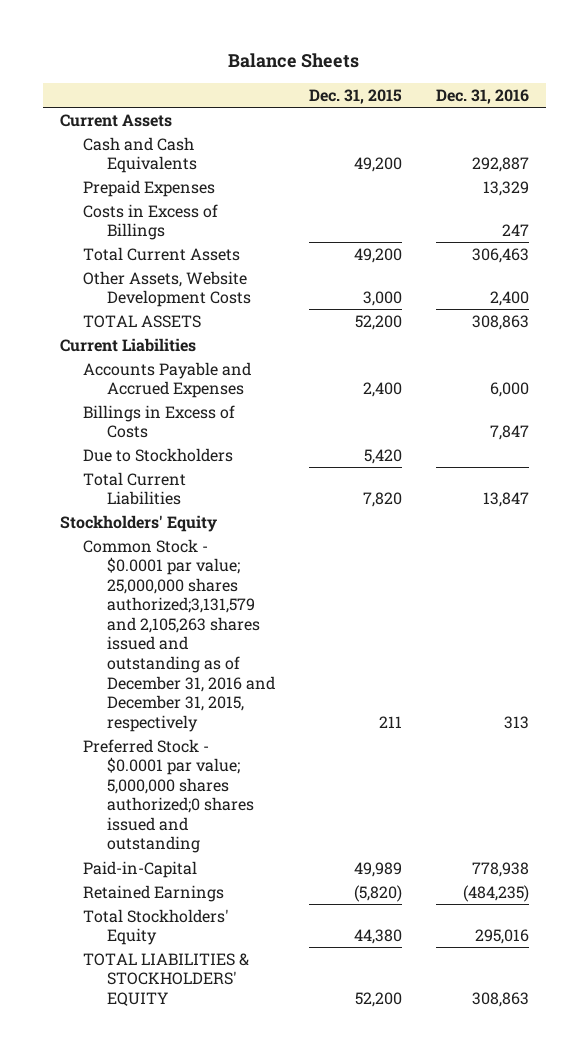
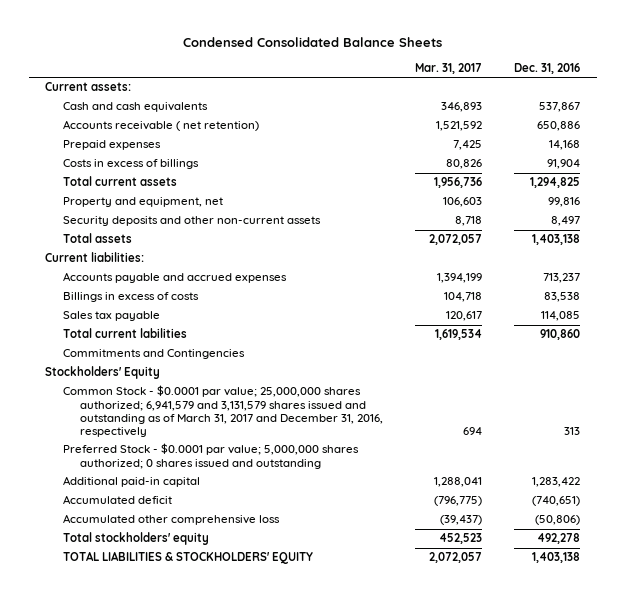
- Balance Sheets
+ Condensed Consolidated Balance Sheets
- | Dec. 31, 2015 | Dec. 31, 2016
+ | Mar. 31, 2017 | Dec. 31, 2016
- Current Assets
- Cash and Cash Equivalents | 49,200 | 292,887
- Prepaid Expenses | | 13,329
- Costs in Excess of Billings | | 247
- Total Current Assets | 49,200 | 306,463
- Other Assets, Website Development Costs | 3,000 | 2,400
- TOTAL ASSETS | 52,200 | 308,863
- Current Liabilities
- Accounts Payable and Accrued Expenses | 2,400 | 6,000
- Billings in Excess of Costs | | 7,847
- Due to Stockholders | 5,420 |
- Total Current Liabilities | 7,820 | 13,847
+ Current assets:
+ Cash and cash equivalents | 346,893 | 537,867
+ Accounts receivable ( net retention) | 1,521,592 | 650,886
+ Prepaid expenses | 7,425 | 14,168
+ Costs in excess of billings | 80,826 | 91,904
+ Total current assets | 1,956,736 | 1,294,825
+ Property and equipment, net | 106,603 | 99,816
+ Security deposits and other non-current assets | 8,718 | 8,497
+ Total assets | 2,072,057 | 1,403,138
+ Current liabilities:
+ Accounts payable and accrued expenses | 1,394,199 | 713,237
+ Billings in excess of costs | 104,718 | 83,538
+ Sales tax payable | 120,617 | 114,085
+ Total current labilities | 1,619,534 | 910,860
+ Commitments and Contingencies
- Common Stock - $0.0001 par value; 25,000,000 shares authorized;3,131,579 and 2,105,263 shares issued and outstanding as of December 31, 2016 and December 31, 2015, respectively | 211 | 313
- Preferred Stock - $0.0001 par value; 5,000,000 shares authorized;0 shares issued and outstanding
- Paid-in-Capital | 49,989 | 778,938
- Retained Earnings | (5,820) | (484,235)
- Total Stockholders' Equity | 44,380 | 295,016
- TOTAL LIABILITIES & STOCKHOLDERS' EQUITY | 52,200 | 308,863
+ Common Stock - $0.0001 par value; 25,000,000 shares authorized; 6,941,579 and 3,131,579 shares issued and outstanding as of March 31, 2017 and December 31, 2016, respectively | 694 | 313
+ Preferred Stock - $0.0001 par value; 5,000,000 shares authorized; 0 shares issued and outstanding
+ Additional paid-in capital | 1,288,041 | 1,283,422
+ Accumulated deficit | (796,775) | (740,651)
+ Accumulated other comprehensive loss | (39,437) | (50,806)
+ Total stockholders' equity | 452,523 | 492,278
+ TOTAL LIABILITIES & STOCKHOLDERS' EQUITY | 2,072,057 | 1,403,138

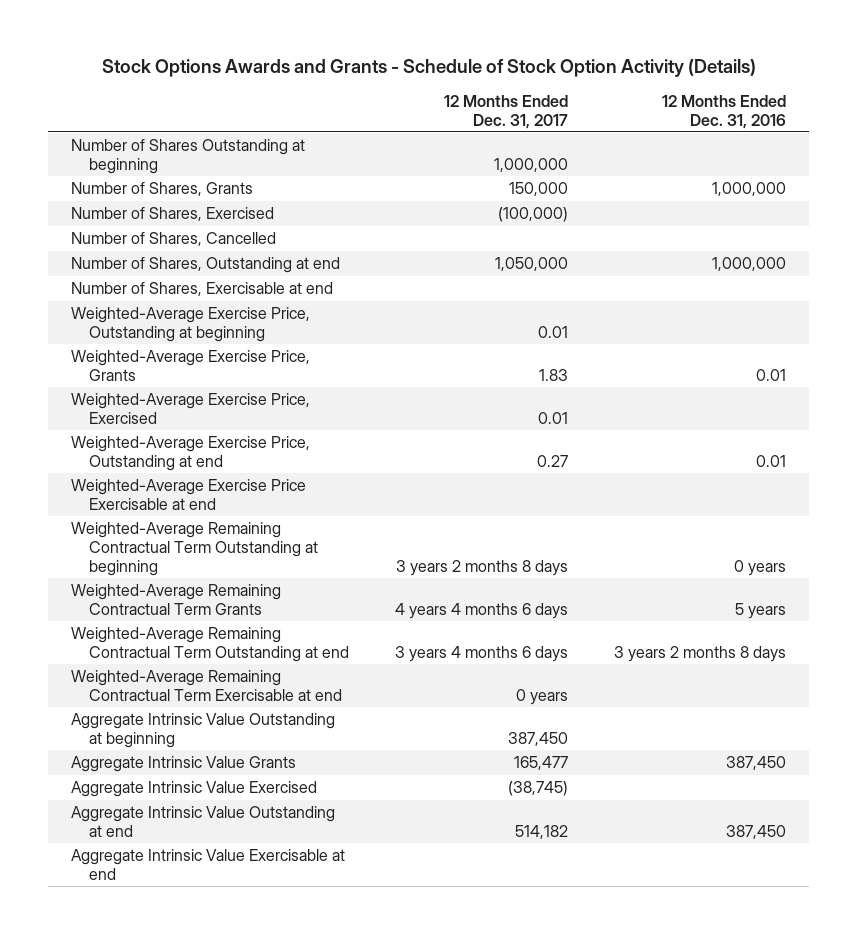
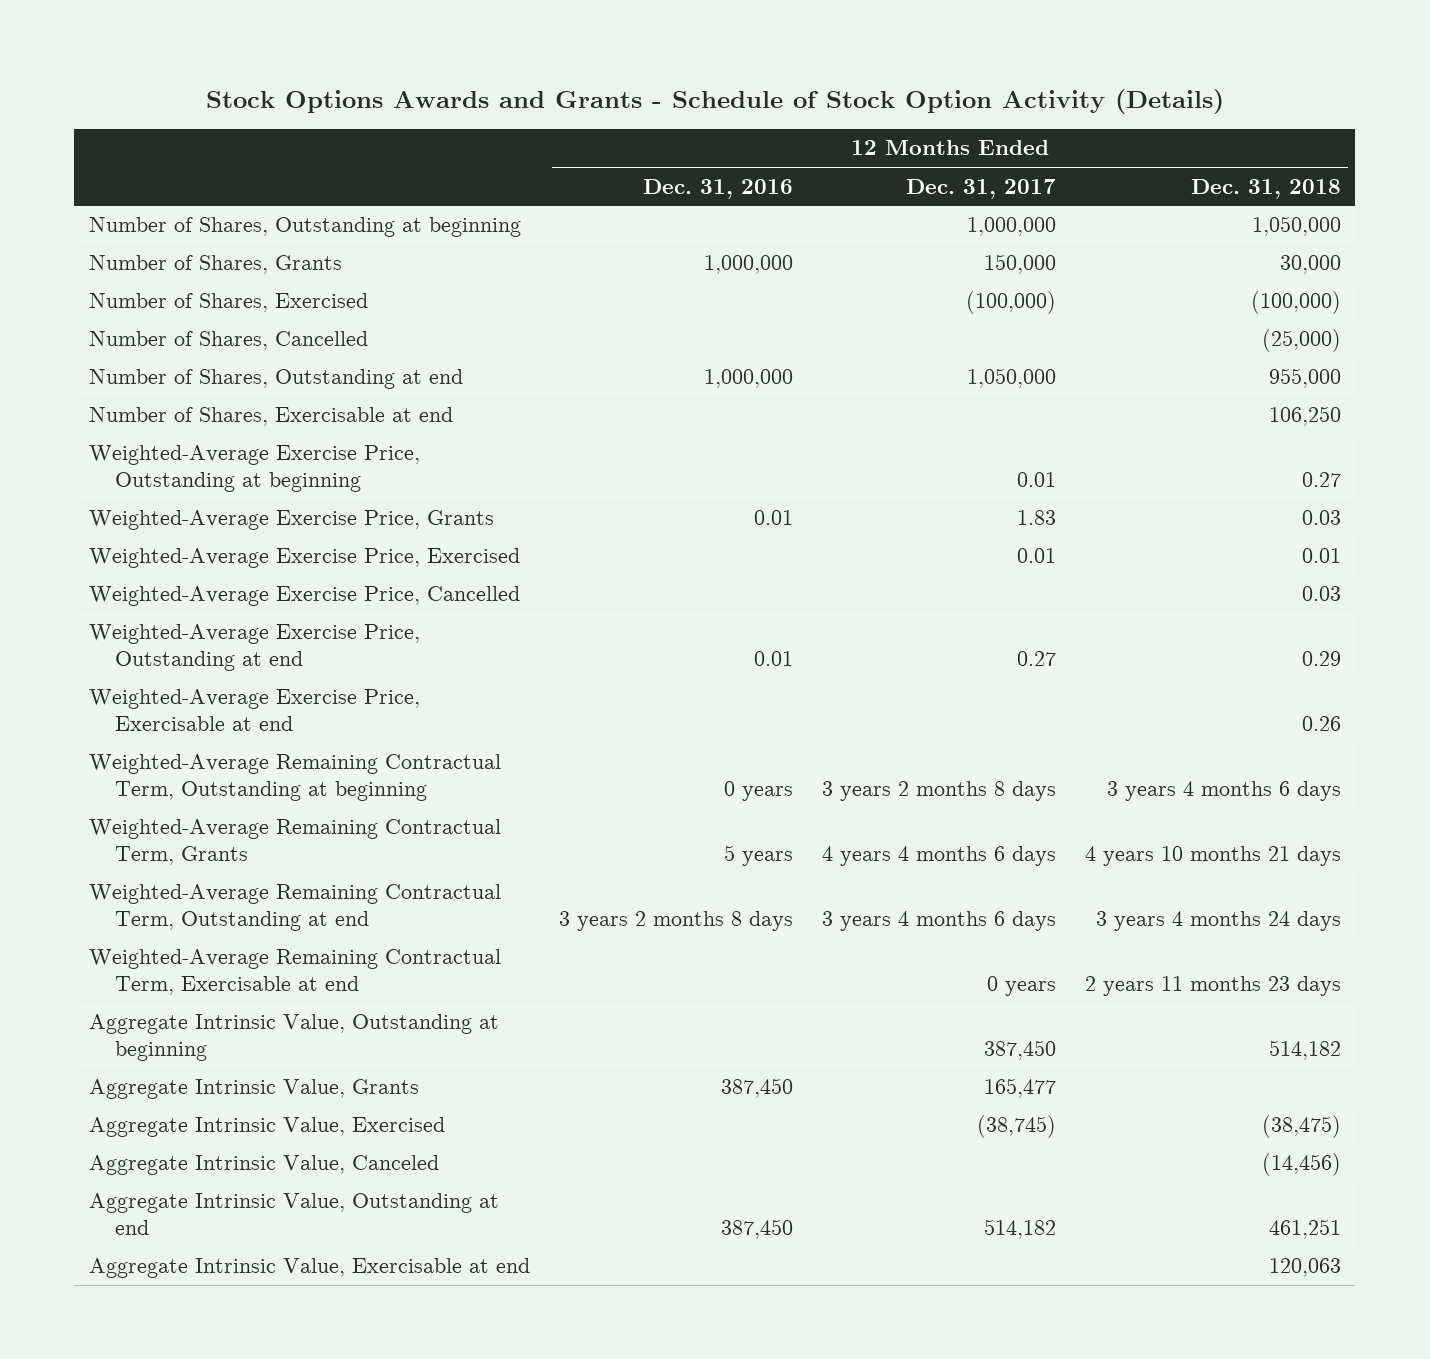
- | 12 Months Ended Dec. 31, 2017 | 12 Months Ended Dec. 31, 2016
+ | 12 Months Ended Dec. 31, 2016 | 12 Months Ended Dec. 31, 2017 | 12 Months Ended Dec. 31, 2018
- Number of Shares Outstanding at beginning | 1,000,000 |
+ Number of Shares, Outstanding at beginning | | 1,000,000 | 1,050,000
+ Weighted-Average Exercise Price, Cancelled | | | 0.03
- Weighted-Average Exercise Price Exercisable at end
- Weighted-Average Remaining Contractual Term Outstanding at beginning | 3 years 2 months 8 days | 0 years
- Weighted-Average Remaining Contractual Term Grants | 4 years 4 months 6 days | 5 years
- Weighted-Average Remaining Contractual Term Outstanding at end | 3 years 4 months 6 days | 3 years 2 months 8 days
- Weighted-Average Remaining Contractual Term Exercisable at end | 0 years |
- Aggregate Intrinsic Value Outstanding at beginning | 387,450 |
- Aggregate Intrinsic Value Grants | 165,477 | 387,450
- Aggregate Intrinsic Value Exercised | (38,745) |
- Aggregate Intrinsic Value Outstanding at end | 514,182 | 387,450
- Aggregate Intrinsic Value Exercisable at end
+ Weighted-Average Exercise Price, Exercisable at end | | | 0.26
+ Weighted-Average Remaining Contractual Term, Outstanding at beginning | 0 years | 3 years 2 months 8 days | 3 years 4 months 6 days
+ Weighted-Average Remaining Contractual Term, Grants | 5 years | 4 years 4 months 6 days | 4 years 10 months 21 days
+ Weighted-Average Remaining Contractual Term, Outstanding at end | 3 years 2 months 8 days | 3 years 4 months 6 days | 3 years 4 months 24 days
+ Weighted-Average Remaining Contractual Term, Exercisable at end | | 0 years | 2 years 11 months 23 days
+ Aggregate Intrinsic Value, Outstanding at beginning | | 387,450 | 514,182
+ Aggregate Intrinsic Value, Grants | 387,450 | 165,477 |
+ Aggregate Intrinsic Value, Exercised | | (38,745) | (38,475)
+ Aggregate Intrinsic Value, Canceled | | | (14,456)
+ Aggregate Intrinsic Value, Outstanding at end | 387,450 | 514,182 | 461,251
+ Aggregate Intrinsic Value, Exercisable at end | | | 120,063

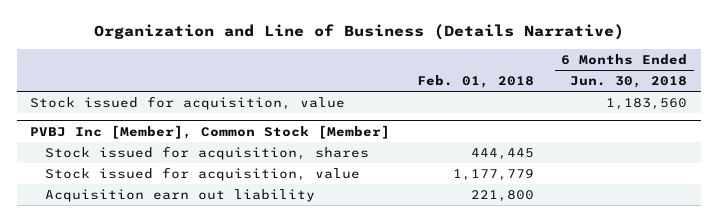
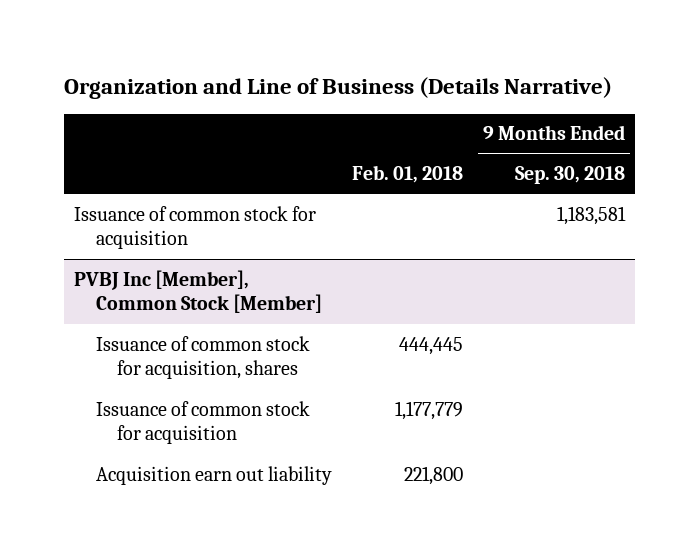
- | Feb. 01, 2018 | 6 Months Ended Jun. 30, 2018
+ | Feb. 01, 2018 | 9 Months Ended Sep. 30, 2018
- Stock issued for acquisition, value | | 1,183,560
+ Issuance of common stock for acquisition | | 1,183,581
@ PVBJ Inc [Member], Common Stock [Member]
- Stock issued for acquisition, shares | 444,445 |
- Stock issued for acquisition, value | 1,177,779 |
+ Issuance of common stock for acquisition, shares | 444,445 |
+ Issuance of common stock for acquisition | 1,177,779 |

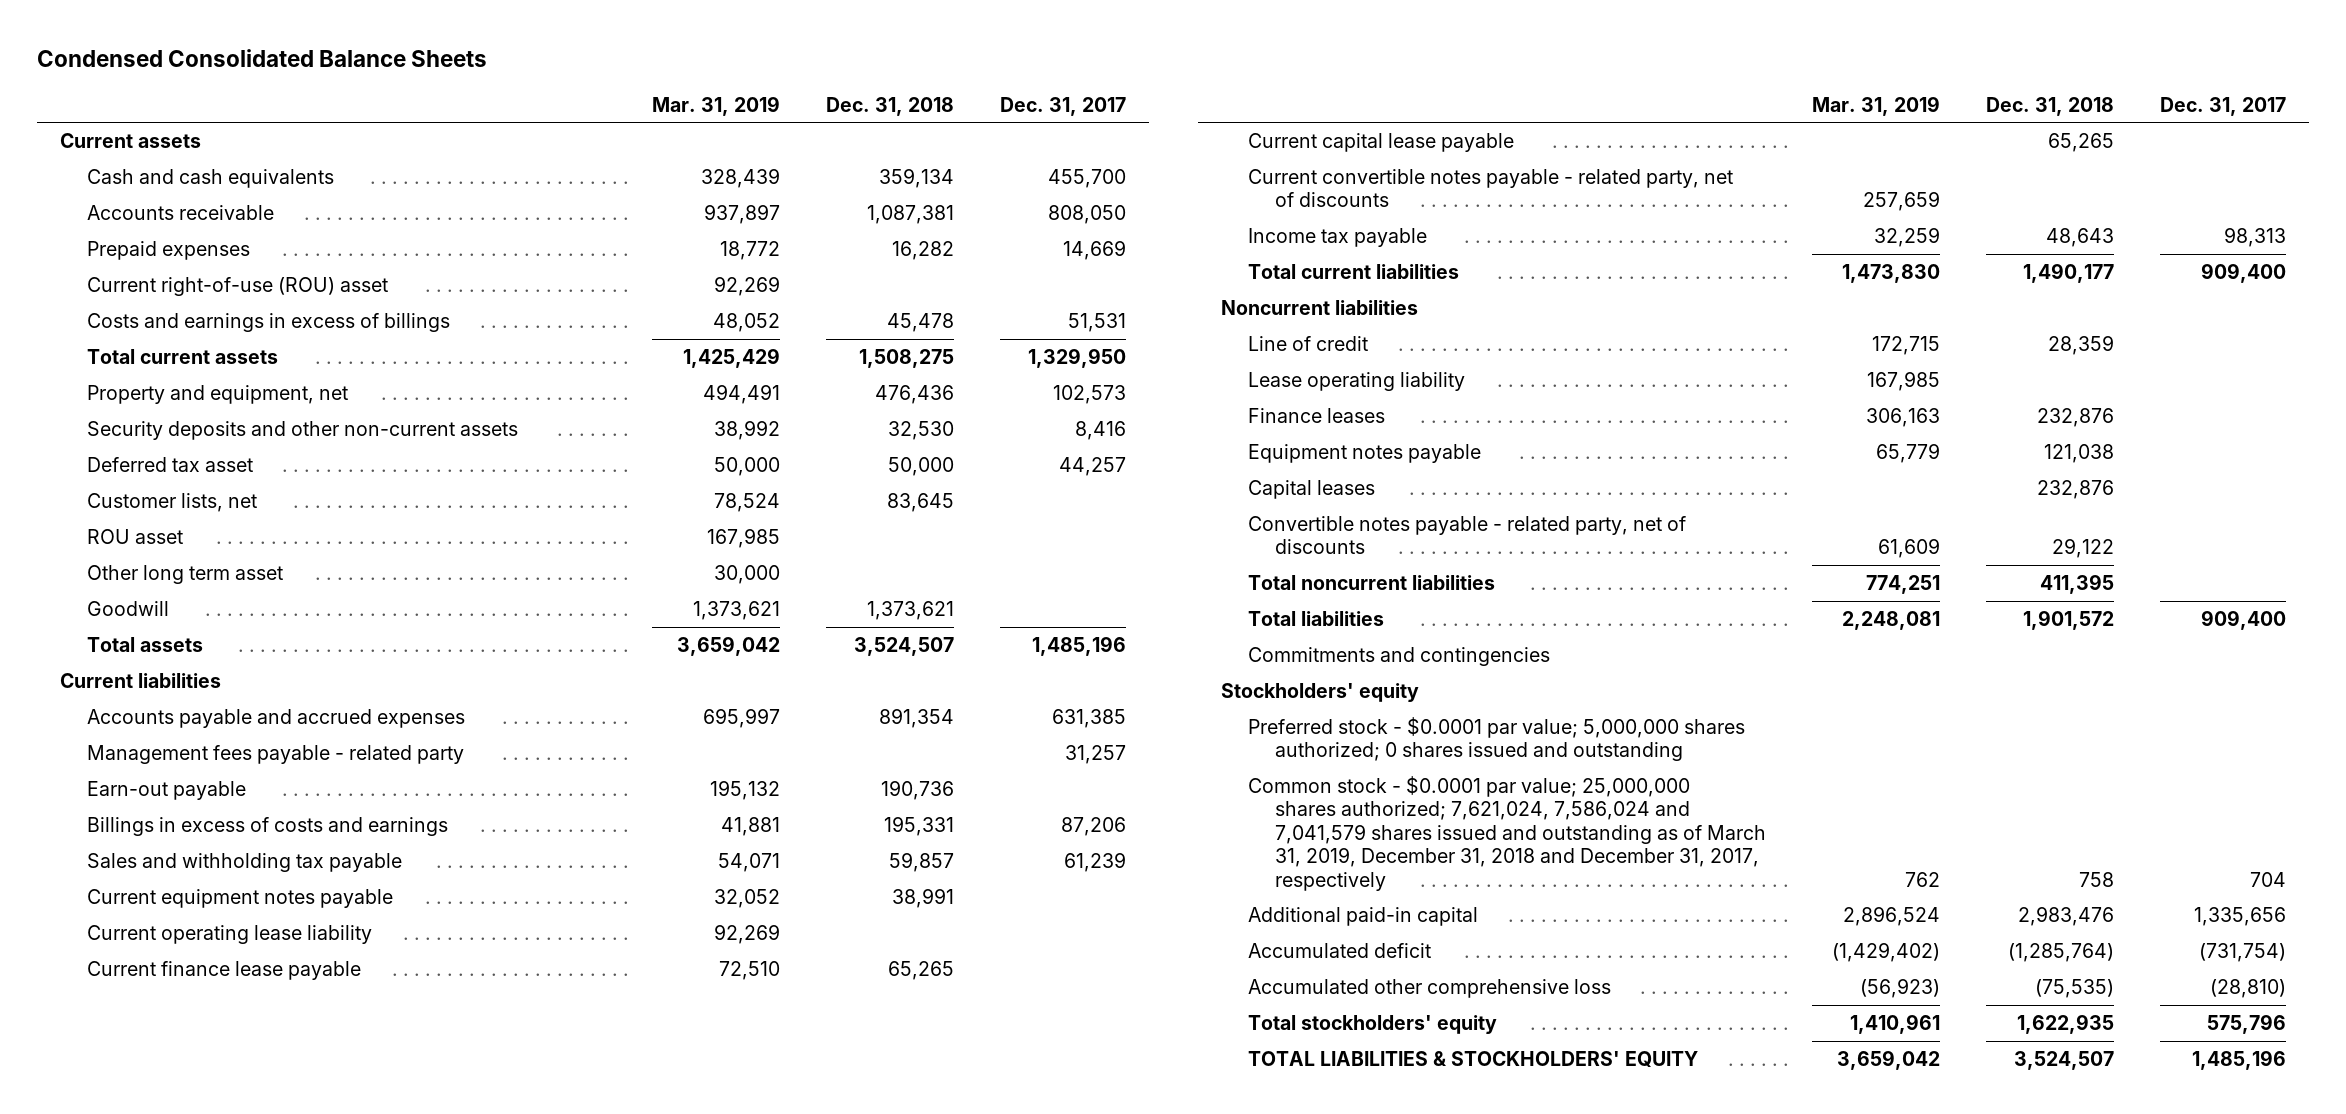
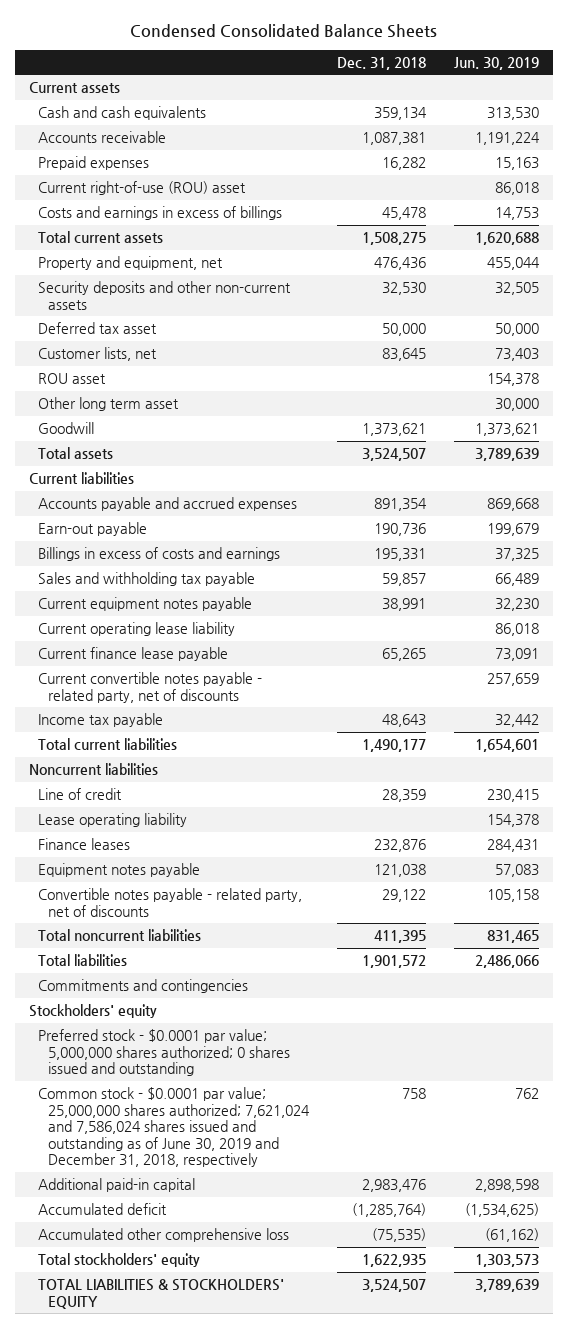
- | Mar. 31, 2019 | Dec. 31, 2018 | Dec. 31, 2017
+ | Dec. 31, 2018 | Jun. 30, 2019
- Management fees payable - related party | | | 31,257
- Current capital lease payable | | 65,265 |
- Capital leases | | 232,876 |
- Common stock - $0.0001 par value; 25,000,000 shares authorized; 7,621,024, 7,586,024 and 7,041,579 shares issued and outstanding as of March 31, 2019, December 31, 2018 and December 31, 2017, respectively | 762 | 758 | 704
+ Common stock - $0.0001 par value; 25,000,000 shares authorized; 7,621,024 and 7,586,024 shares issued and outstanding as of June 30, 2019 and December 31, 2018, respectively | 758 | 762

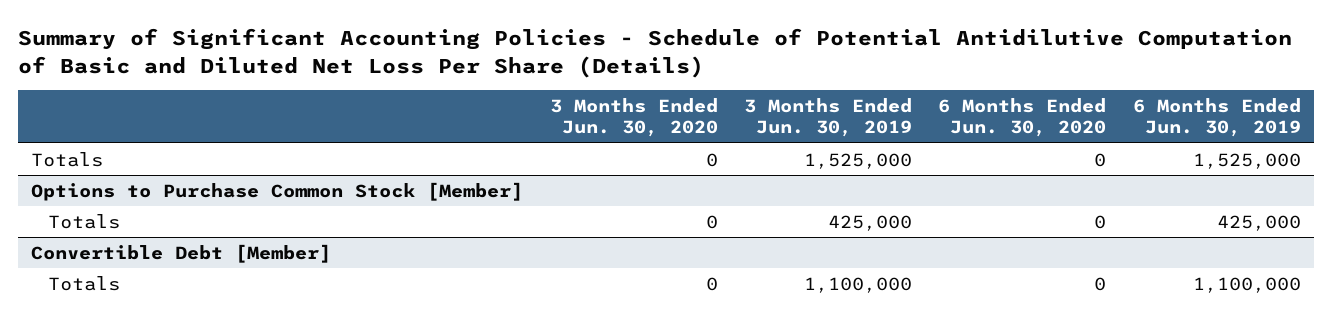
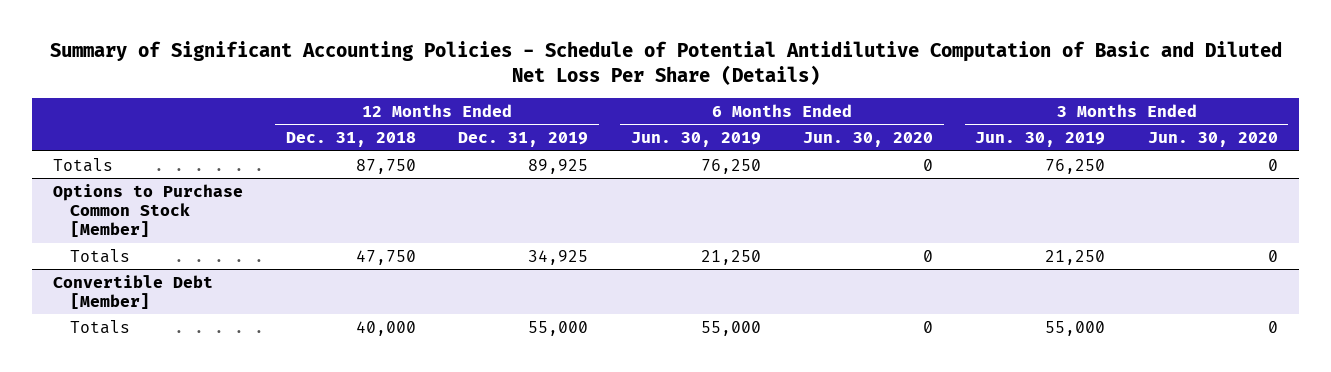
- | 3 Months Ended Jun. 30, 2020 | 3 Months Ended Jun. 30, 2019 | 6 Months Ended Jun. 30, 2020 | 6 Months Ended Jun. 30, 2019
+ | 12 Months Ended Dec. 31, 2018 | 12 Months Ended Dec. 31, 2019 | 6 Months Ended Jun. 30, 2019 | 6 Months Ended Jun. 30, 2020 | 3 Months Ended Jun. 30, 2019 | 3 Months Ended Jun. 30, 2020
- Totals | 0 | 1,525,000 | 0 | 1,525,000
+ Totals | 87,750 | 89,925 | 76,250 | 0 | 76,250 | 0
@ Options to Purchase Common Stock [Member]
- Totals | 0 | 425,000 | 0 | 425,000
+ Totals | 47,750 | 34,925 | 21,250 | 0 | 21,250 | 0
@ Convertible Debt [Member]
- Totals | 0 | 1,100,000 | 0 | 1,100,000
+ Totals | 40,000 | 55,000 | 55,000 | 0 | 55,000 | 0

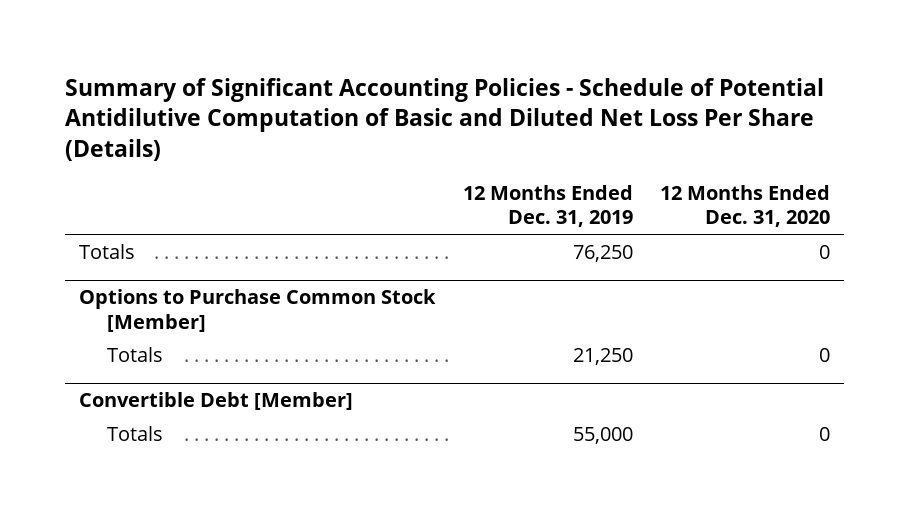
- | 12 Months Ended Dec. 31, 2018 | 12 Months Ended Dec. 31, 2019 | 6 Months Ended Jun. 30, 2019 | 6 Months Ended Jun. 30, 2020 | 3 Months Ended Jun. 30, 2019 | 3 Months Ended Jun. 30, 2020
+ | 12 Months Ended Dec. 31, 2019 | 12 Months Ended Dec. 31, 2020
- Totals | 87,750 | 89,925 | 76,250 | 0 | 76,250 | 0
+ Totals | 76,250 | 0
@ Options to Purchase Common Stock [Member]
- Totals | 47,750 | 34,925 | 21,250 | 0 | 21,250 | 0
+ Totals | 21,250 | 0

